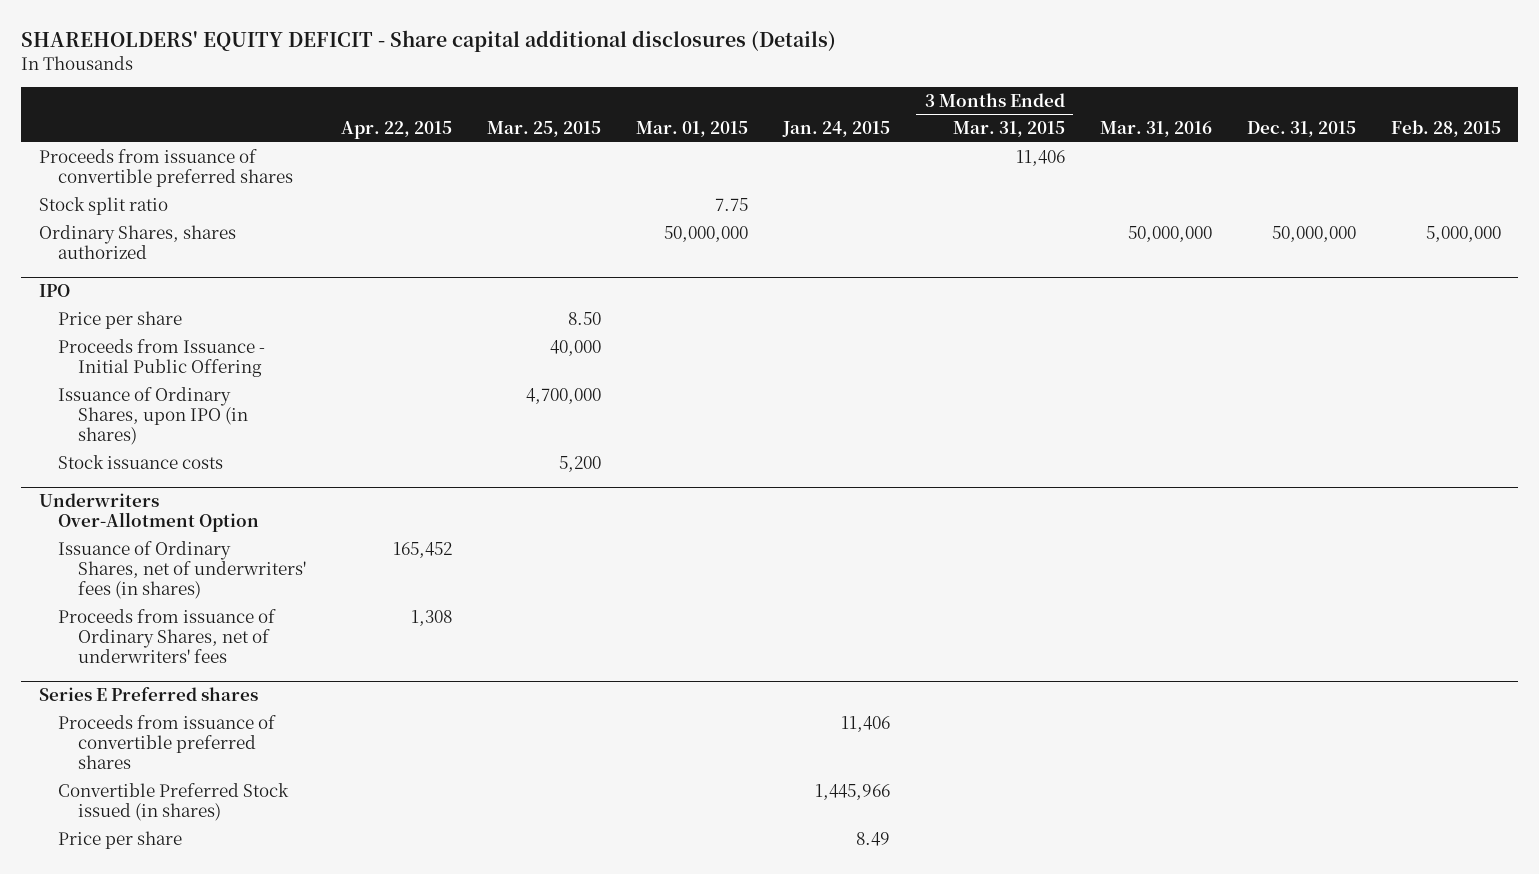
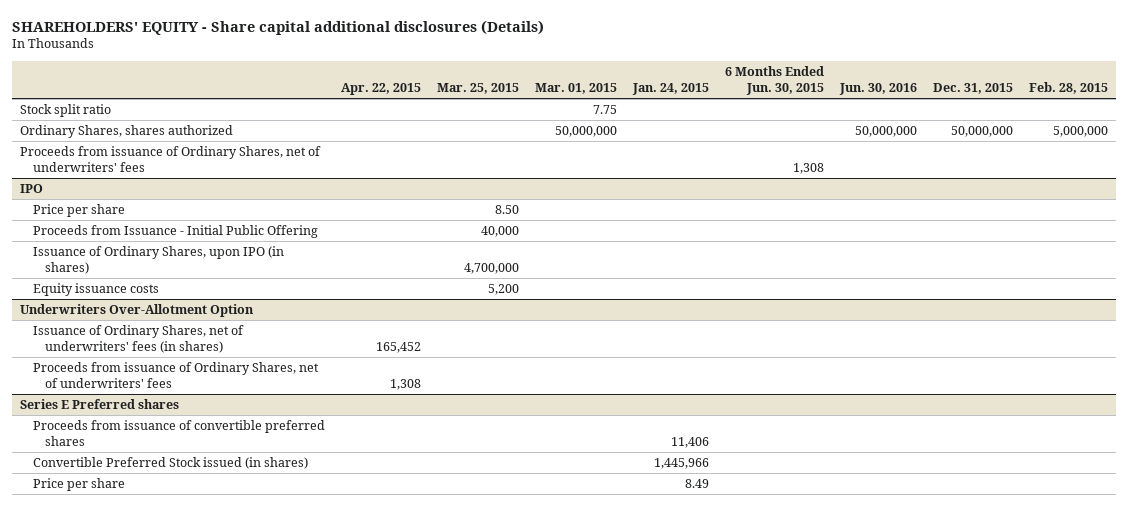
- SHAREHOLDERS' EQUITY DEFICIT - Share capital additional disclosures (Details)
+ SHAREHOLDERS' EQUITY - Share capital additional disclosures (Details)
- | Apr. 22, 2015 | Mar. 25, 2015 | Mar. 01, 2015 | Jan. 24, 2015 | 3 Months Ended Mar. 31, 2015 | Mar. 31, 2016 | Dec. 31, 2015 | Feb. 28, 2015
+ | Apr. 22, 2015 | Mar. 25, 2015 | Mar. 01, 2015 | Jan. 24, 2015 | 6 Months Ended Jun. 30, 2015 | Jun. 30, 2016 | Dec. 31, 2015 | Feb. 28, 2015
- Proceeds from issuance of convertible preferred shares | | | | | 11,406 | | |
+ Proceeds from issuance of Ordinary Shares, net of underwriters' fees | | | | | 1,308 | | |
@ IPO
- Stock issuance costs | | 5,200 | | | | | |
+ Equity issuance costs | | 5,200 | | | | | |

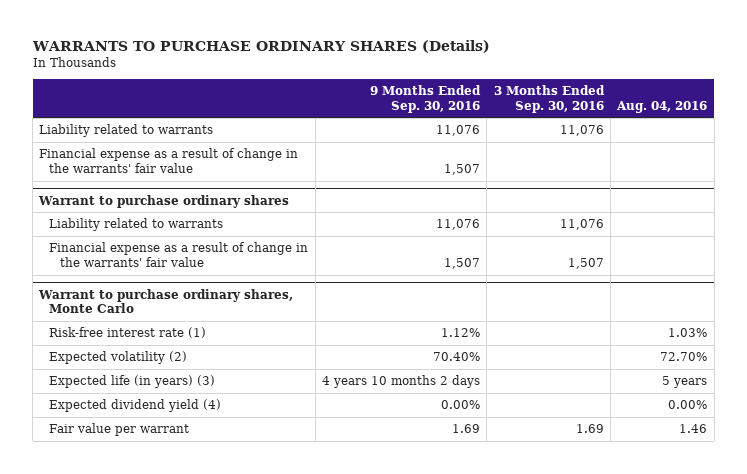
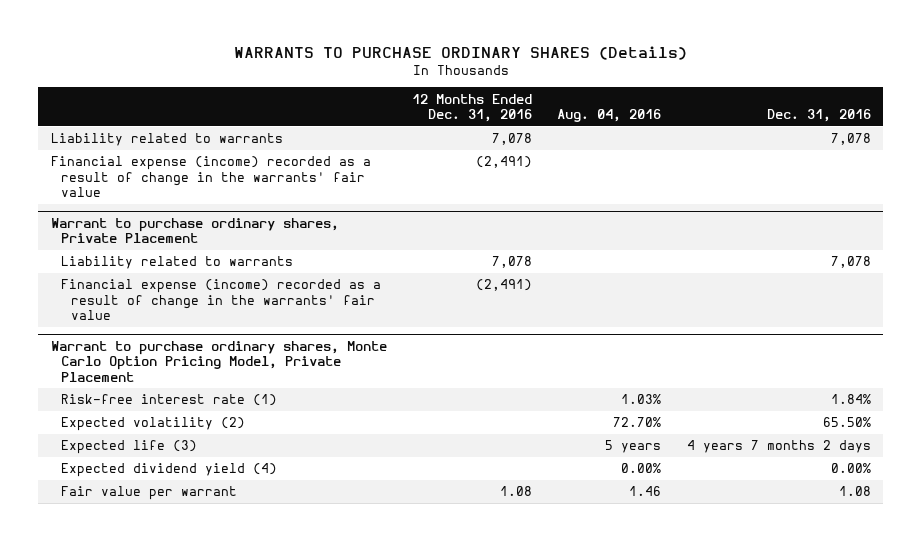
- | 9 Months Ended Sep. 30, 2016 | 3 Months Ended Sep. 30, 2016 | Aug. 04, 2016
+ | 12 Months Ended Dec. 31, 2016 | Aug. 04, 2016 | Dec. 31, 2016
- Financial expense as a result of change in the warrants' fair value | 1,507 | |
- Warrant to purchase ordinary shares
+ Financial expense (income) recorded as a result of change in the warrants' fair value | (2,491) | |
+ Warrant to purchase ordinary shares, Private Placement
- Financial expense as a result of change in the warrants' fair value | 1,507 | 1,507 |
- Warrant to purchase ordinary shares, Monte Carlo
+ Financial expense (income) recorded as a result of change in the warrants' fair value | (2,491) | |
+ Warrant to purchase ordinary shares, Monte Carlo Option Pricing Model, Private Placement
- Expected life (in years) (3) | 4 years 10 months 2 days | | 5 years
+ Expected life (3) | | 5 years | 4 years 7 months 2 days

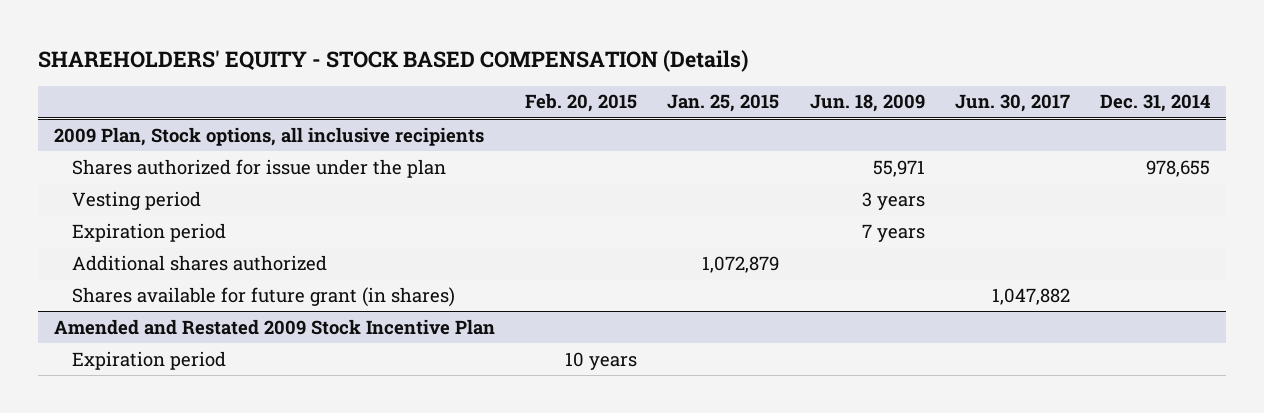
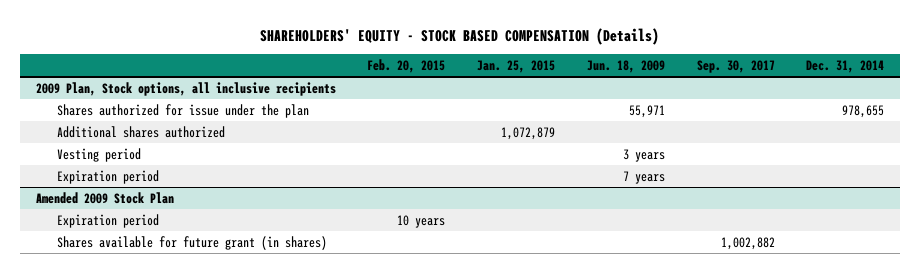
- | Feb. 20, 2015 | Jan. 25, 2015 | Jun. 18, 2009 | Jun. 30, 2017 | Dec. 31, 2014
+ | Feb. 20, 2015 | Jan. 25, 2015 | Jun. 18, 2009 | Sep. 30, 2017 | Dec. 31, 2014
@ 2009 Plan, Stock options, all inclusive recipients
moved up: Additional shares authorized | | 1,072,879 | | |
- Shares available for future grant (in shares) | | | | 1,047,882 |
- Amended and Restated 2009 Stock Incentive Plan
+ Amended 2009 Stock Plan
+ Shares available for future grant (in shares) | | | | 1,002,882 |

